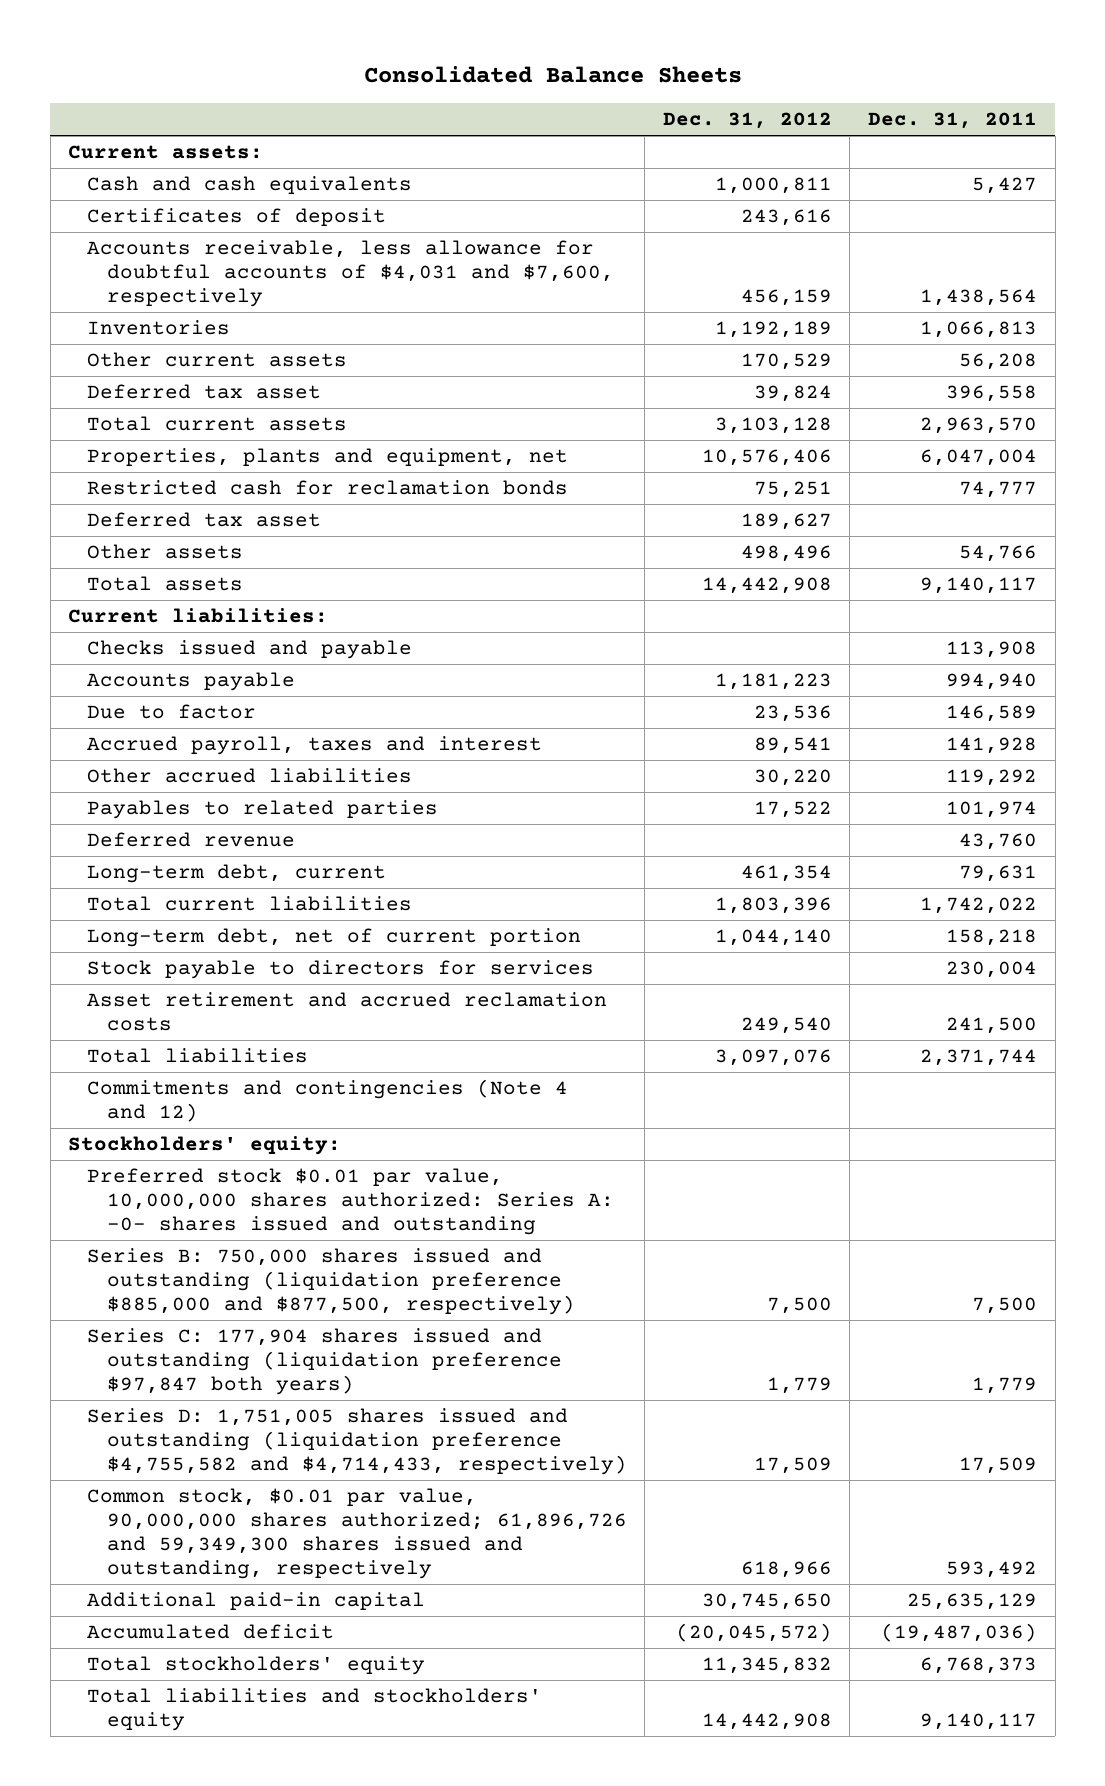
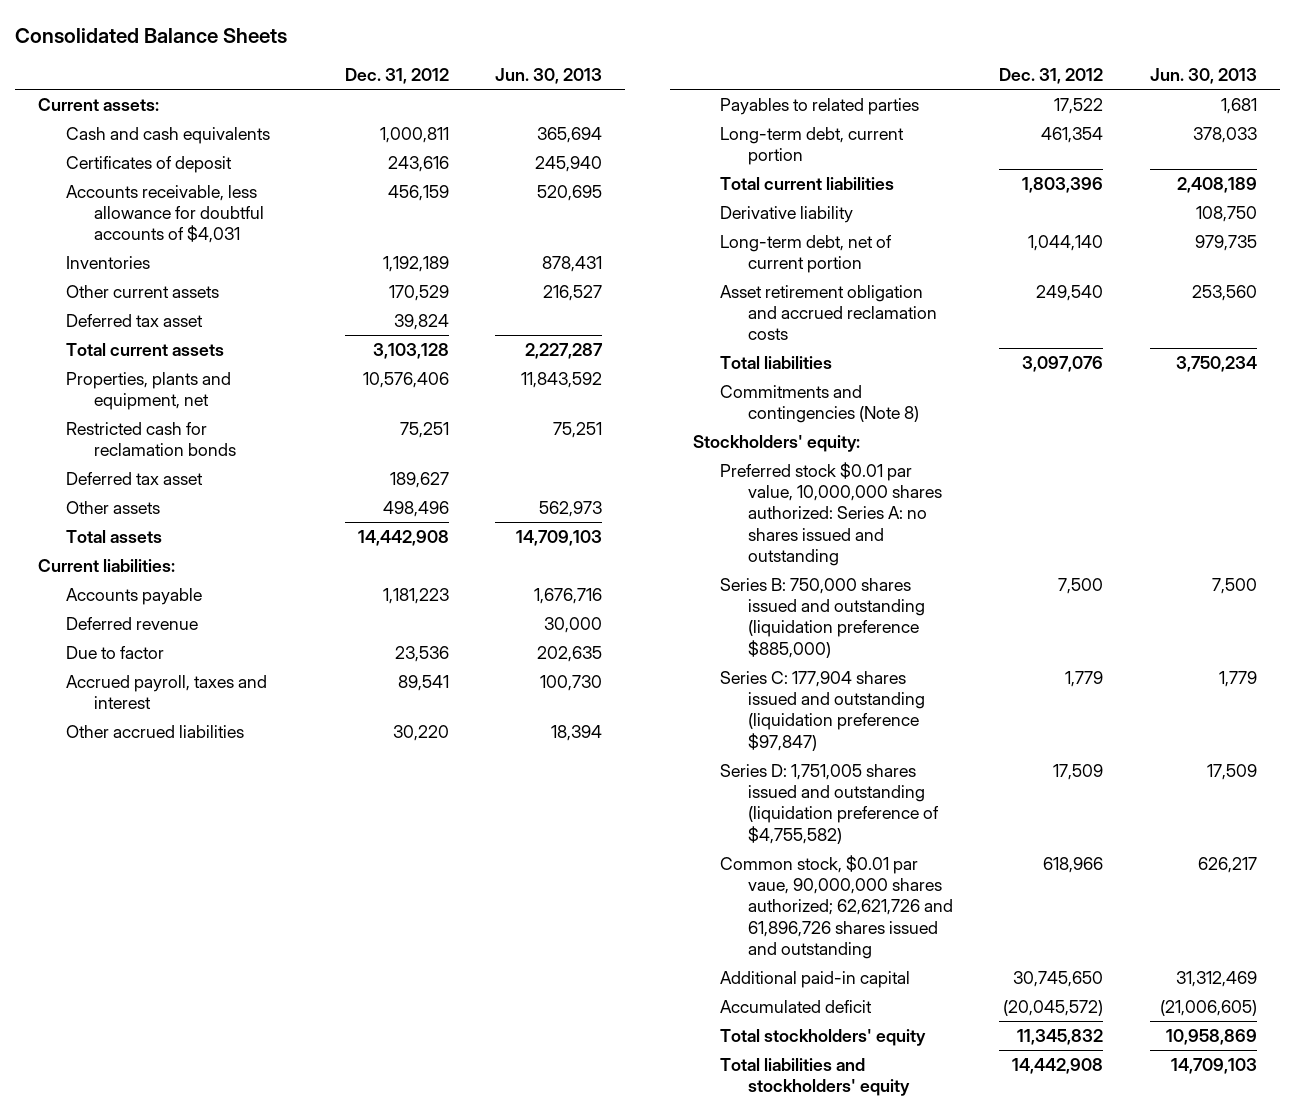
- | Dec. 31, 2012 | Dec. 31, 2011
+ | Dec. 31, 2012 | Jun. 30, 2013
- Accounts receivable, less allowance for doubtful accounts of $4,031 and $7,600, respectively | 456,159 | 1,438,564
+ Accounts receivable, less allowance for doubtful accounts of $4,031 | 456,159 | 520,695
- Checks issued and payable | | 113,908
moved up: Deferred revenue | | 30,000
- Long-term debt, current | 461,354 | 79,631
+ Long-term debt, current portion | 461,354 | 378,033
+ Derivative liability | | 108,750
- Stock payable to directors for services | | 230,004
- Asset retirement and accrued reclamation costs | 249,540 | 241,500
+ Asset retirement obligation and accrued reclamation costs | 249,540 | 253,560
- Commitments and contingencies (Note 4 and 12)
+ Commitments and contingencies (Note 8)
- Preferred stock $0.01 par value, 10,000,000 shares authorized: Series A: -0- shares issued and outstanding
- Series B: 750,000 shares issued and outstanding (liquidation preference $885,000 and $877,500, respectively) | 7,500 | 7,500
- Series C: 177,904 shares issued and outstanding (liquidation preference $97,847 both years) | 1,779 | 1,779
- Series D: 1,751,005 shares issued and outstanding (liquidation preference $4,755,582 and $4,714,433, respectively) | 17,509 | 17,509
- Common stock, $0.01 par value, 90,000,000 shares authorized; 61,896,726 and 59,349,300 shares issued and outstanding, respectively | 618,966 | 593,492
+ Preferred stock $0.01 par value, 10,000,000 shares authorized: Series A: no shares issued and outstanding
+ Series B: 750,000 shares issued and outstanding (liquidation preference $885,000) | 7,500 | 7,500
+ Series C: 177,904 shares issued and outstanding (liquidation preference $97,847) | 1,779 | 1,779
+ Series D: 1,751,005 shares issued and outstanding (liquidation preference of $4,755,582) | 17,509 | 17,509
+ Common stock, $0.01 par vaue, 90,000,000 shares authorized; 62,621,726 and 61,896,726 shares issued and outstanding | 618,966 | 626,217

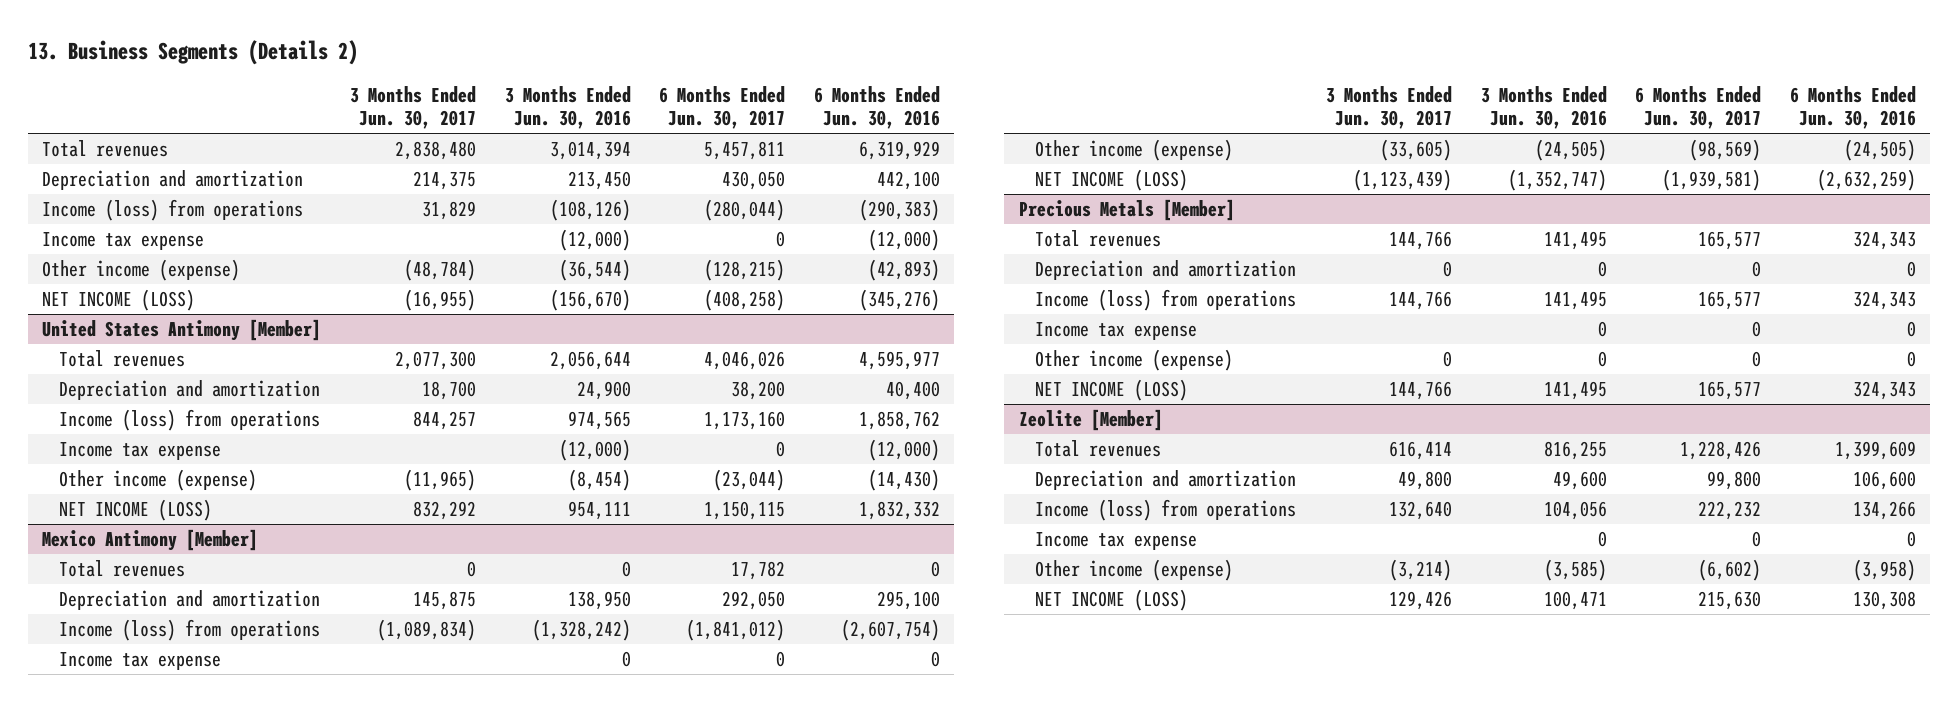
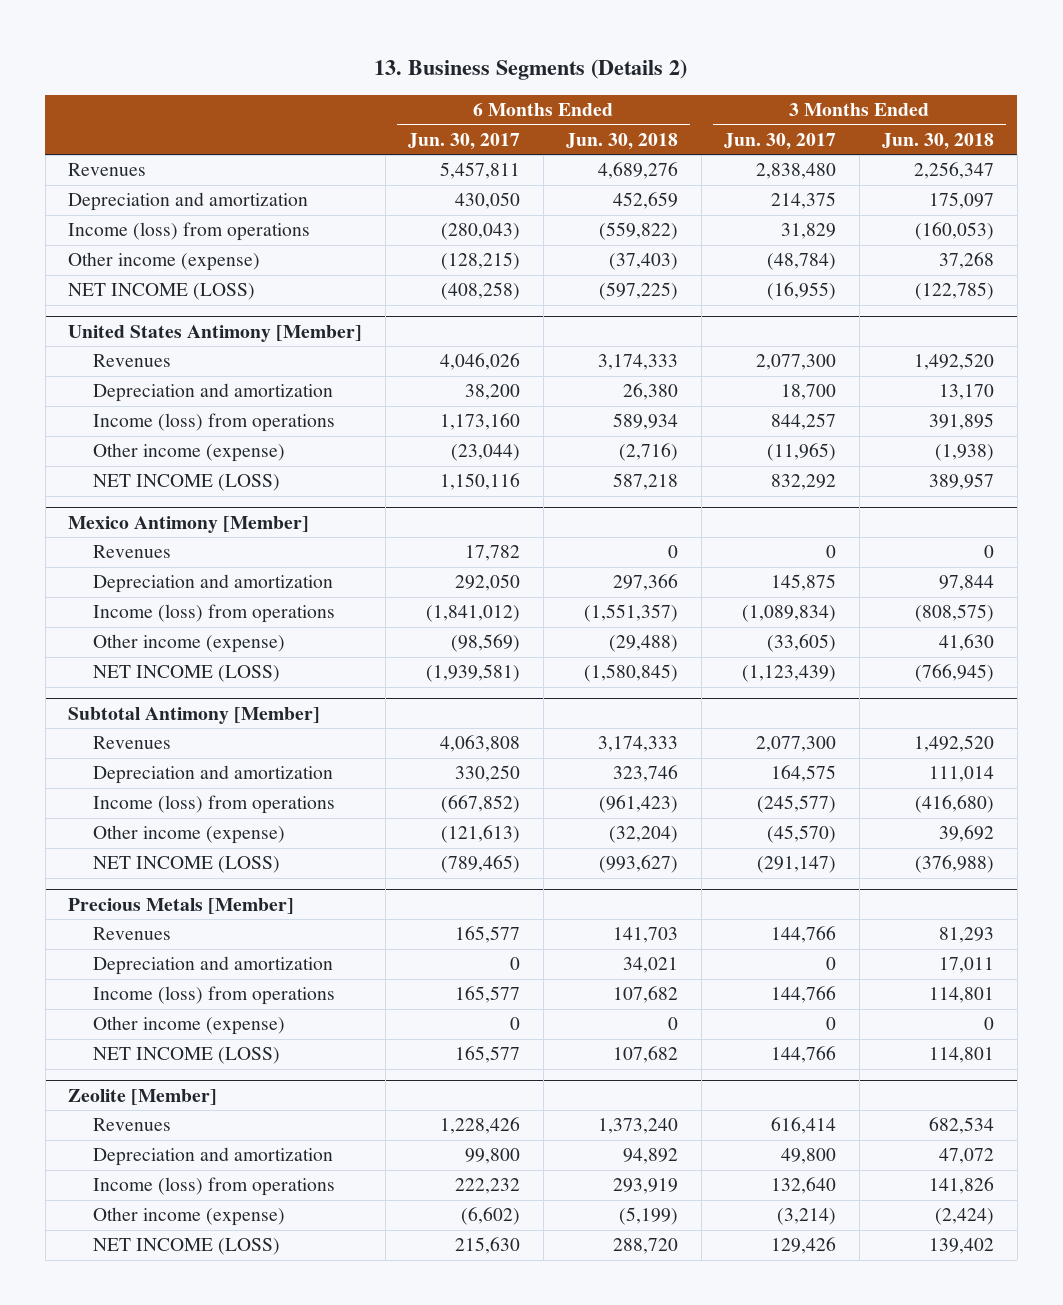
- | 3 Months Ended Jun. 30, 2017 | 3 Months Ended Jun. 30, 2016 | 6 Months Ended Jun. 30, 2017 | 6 Months Ended Jun. 30, 2016
+ | 6 Months Ended Jun. 30, 2017 | 6 Months Ended Jun. 30, 2018 | 3 Months Ended Jun. 30, 2017 | 3 Months Ended Jun. 30, 2018
- Total revenues | 2,838,480 | 3,014,394 | 5,457,811 | 6,319,929
+ Revenues | 5,457,811 | 4,689,276 | 2,838,480 | 2,256,347
- Income (loss) from operations | 31,829 | (108,126) | (280,044) | (290,383)
- Income tax expense | | (12,000) | 0 | (12,000)
+ Income (loss) from operations | (280,043) | (559,822) | 31,829 | (160,053)
@ United States Antimony [Member]
- Total revenues | 2,077,300 | 2,056,644 | 4,046,026 | 4,595,977
+ Revenues | 4,046,026 | 3,174,333 | 2,077,300 | 1,492,520
- Income tax expense | | (12,000) | 0 | (12,000)
- NET INCOME (LOSS) | 832,292 | 954,111 | 1,150,115 | 1,832,332
+ NET INCOME (LOSS) | 1,150,116 | 587,218 | 832,292 | 389,957
@ Mexico Antimony [Member]
- Total revenues | 0 | 0 | 17,782 | 0
+ Revenues | 17,782 | 0 | 0 | 0
- Income tax expense | | 0 | 0 | 0
+ Subtotal Antimony [Member]
+ Revenues | 4,063,808 | 3,174,333 | 2,077,300 | 1,492,520
+ Depreciation and amortization | 330,250 | 323,746 | 164,575 | 111,014
+ Income (loss) from operations | (667,852) | (961,423) | (245,577) | (416,680)
+ Other income (expense) | (121,613) | (32,204) | (45,570) | 39,692
+ NET INCOME (LOSS) | (789,465) | (993,627) | (291,147) | (376,988)
@ Precious Metals [Member]
- Total revenues | 144,766 | 141,495 | 165,577 | 324,343
+ Revenues | 165,577 | 141,703 | 144,766 | 81,293
- Income tax expense | | 0 | 0 | 0
@ Zeolite [Member]
- Total revenues | 616,414 | 816,255 | 1,228,426 | 1,399,609
+ Revenues | 1,228,426 | 1,373,240 | 616,414 | 682,534
- Income tax expense | | 0 | 0 | 0

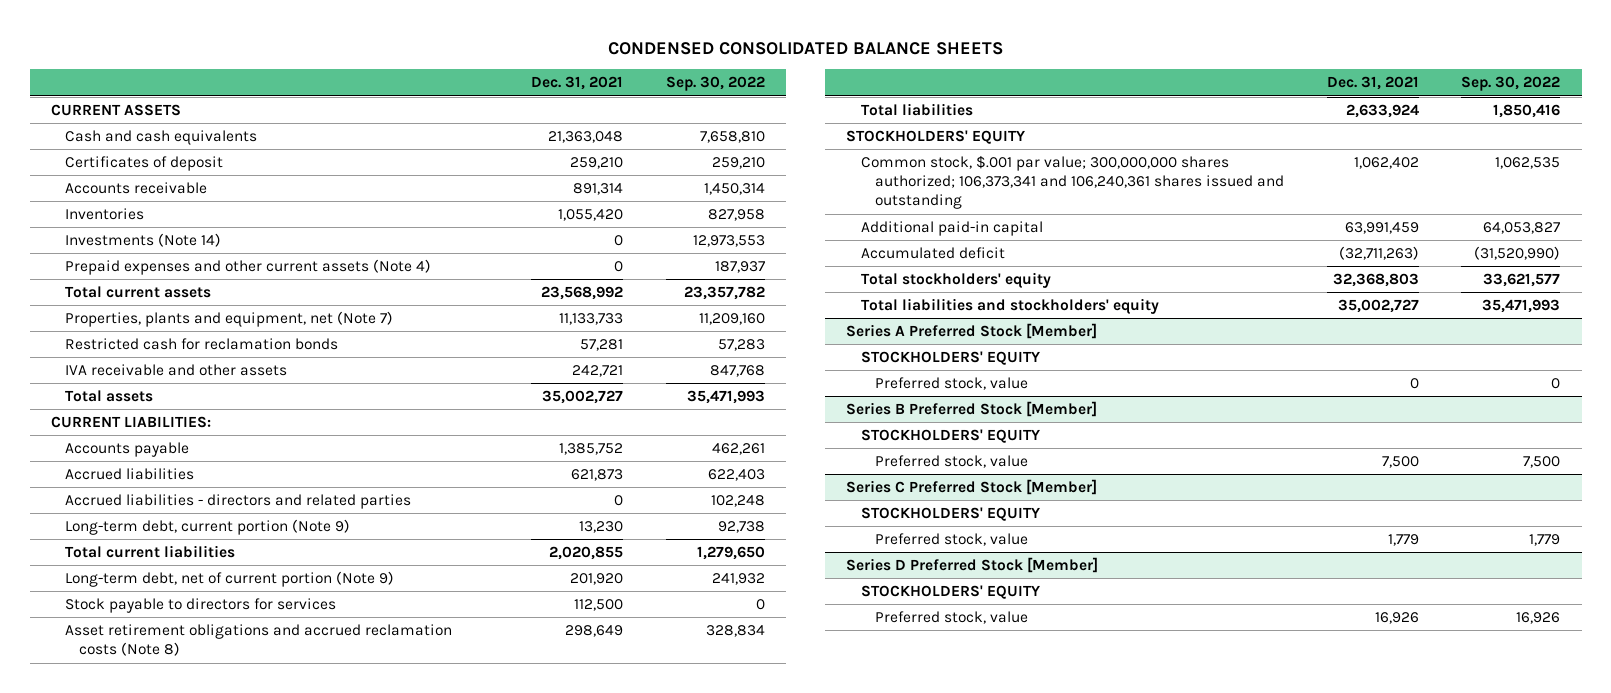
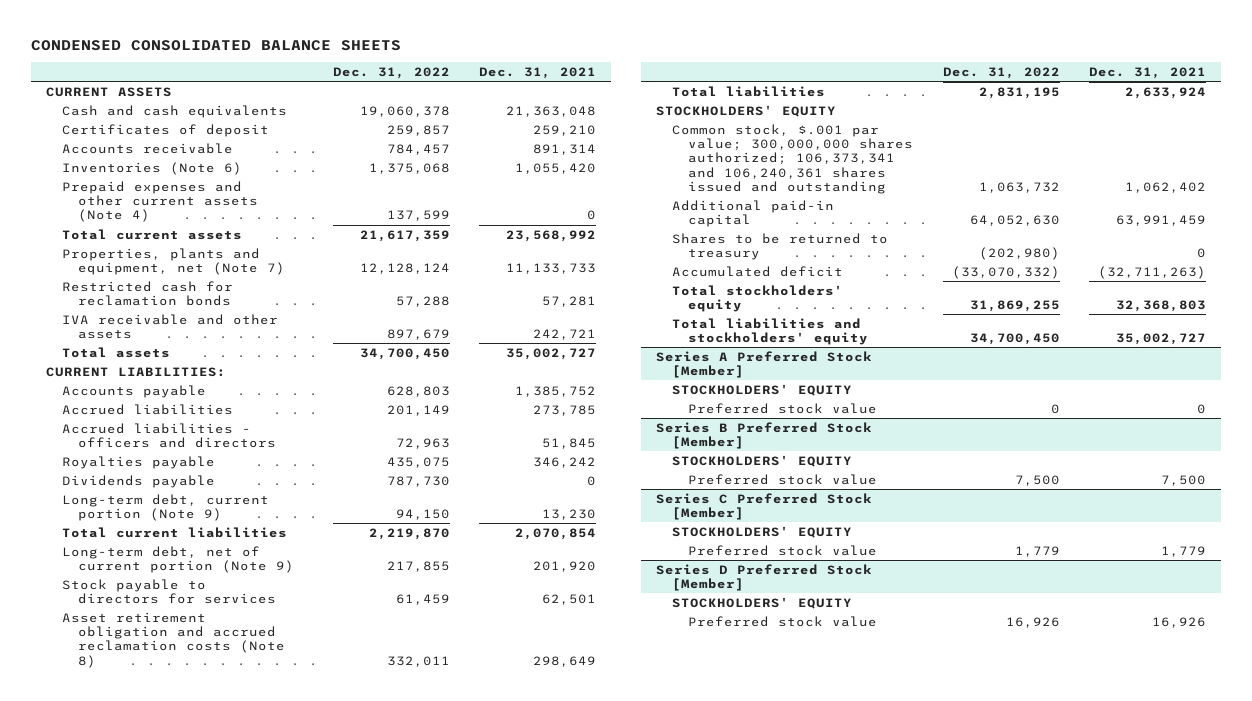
- | Dec. 31, 2021 | Sep. 30, 2022
+ | Dec. 31, 2022 | Dec. 31, 2021
- Inventories | 1,055,420 | 827,958
- Investments (Note 14) | 0 | 12,973,553
+ Inventories (Note 6) | 1,375,068 | 1,055,420
- Accrued liabilities | 621,873 | 622,403
- Accrued liabilities - directors and related parties | 0 | 102,248
+ Accrued liabilities | 201,149 | 273,785
+ Accrued liabilities - officers and directors | 72,963 | 51,845
+ Royalties payable | 435,075 | 346,242
+ Dividends payable | 787,730 | 0
- Total current liabilities | 2,020,855 | 1,279,650
+ Total current liabilities | 2,219,870 | 2,070,854
- Stock payable to directors for services | 112,500 | 0
- Asset retirement obligations and accrued reclamation costs (Note 8) | 298,649 | 328,834
+ Stock payable to directors for services | 61,459 | 62,501
+ Asset retirement obligation and accrued reclamation costs (Note 8) | 332,011 | 298,649
+ Shares to be returned to treasury | (202,980) | 0
@ Series A Preferred Stock [Member]
- Preferred stock, value | 0 | 0
+ Preferred stock value | 0 | 0
@ Series B Preferred Stock [Member]
- Preferred stock, value | 7,500 | 7,500
+ Preferred stock value | 7,500 | 7,500
@ Series C Preferred Stock [Member]
- Preferred stock, value | 1,779 | 1,779
+ Preferred stock value | 1,779 | 1,779
@ Series D Preferred Stock [Member]
- Preferred stock, value | 16,926 | 16,926
+ Preferred stock value | 16,926 | 16,926

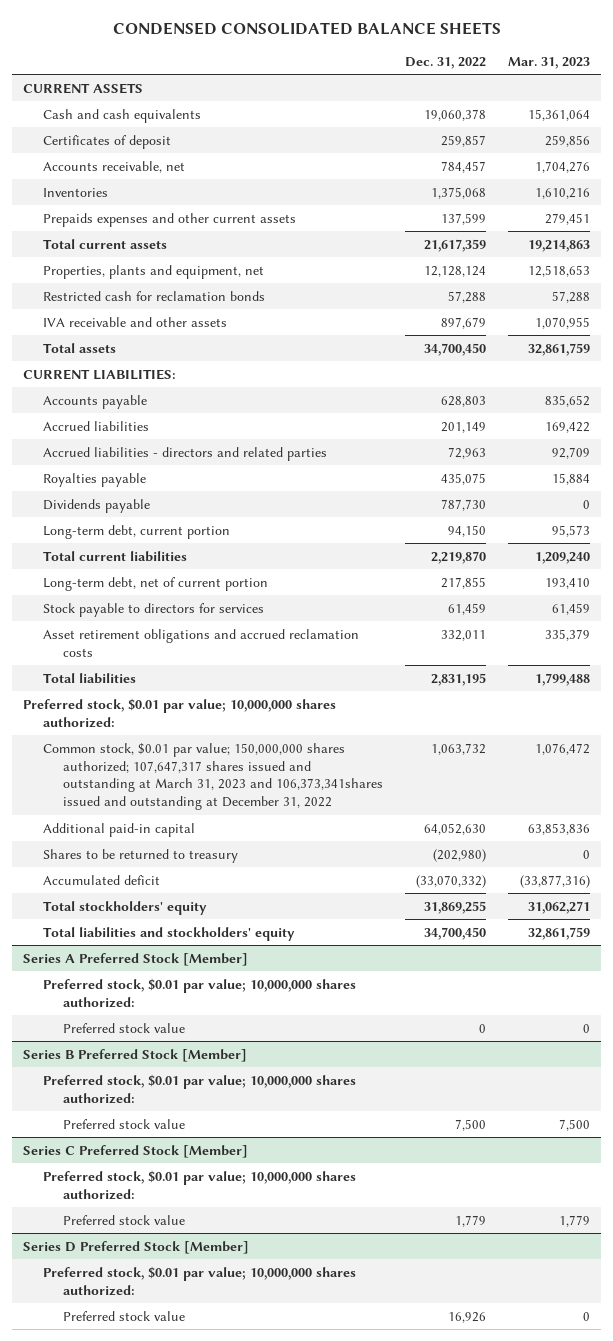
- | Dec. 31, 2022 | Dec. 31, 2021
+ | Dec. 31, 2022 | Mar. 31, 2023
- Accounts receivable | 784,457 | 891,314
- Inventories (Note 6) | 1,375,068 | 1,055,420
- Prepaid expenses and other current assets (Note 4) | 137,599 | 0
+ Accounts receivable, net | 784,457 | 1,704,276
+ Inventories | 1,375,068 | 1,610,216
+ Prepaids expenses and other current assets | 137,599 | 279,451
- Properties, plants and equipment, net (Note 7) | 12,128,124 | 11,133,733
+ Properties, plants and equipment, net | 12,128,124 | 12,518,653
- Accrued liabilities - officers and directors | 72,963 | 51,845
+ Accrued liabilities - directors and related parties | 72,963 | 92,709
- Long-term debt, current portion (Note 9) | 94,150 | 13,230
+ Long-term debt, current portion | 94,150 | 95,573
- Long-term debt, net of current portion (Note 9) | 217,855 | 201,920
+ Long-term debt, net of current portion | 217,855 | 193,410
- Asset retirement obligation and accrued reclamation costs (Note 8) | 332,011 | 298,649
+ Asset retirement obligations and accrued reclamation costs | 332,011 | 335,379
- STOCKHOLDERS' EQUITY
- Common stock, $.001 par value; 300,000,000 shares authorized; 106,373,341 and 106,240,361 shares issued and outstanding | 1,063,732 | 1,062,402
+ Preferred stock, $0.01 par value; 10,000,000 shares authorized:
+ Common stock, $0.01 par value; 150,000,000 shares authorized; 107,647,317 shares issued and outstanding at March 31, 2023 and 106,373,341shares issued and outstanding at December 31, 2022 | 1,063,732 | 1,076,472
@ Series A Preferred Stock [Member]
- STOCKHOLDERS' EQUITY
+ Preferred stock, $0.01 par value; 10,000,000 shares authorized:
@ Series B Preferred Stock [Member]
- STOCKHOLDERS' EQUITY
+ Preferred stock, $0.01 par value; 10,000,000 shares authorized:
@ Series C Preferred Stock [Member]
- STOCKHOLDERS' EQUITY
+ Preferred stock, $0.01 par value; 10,000,000 shares authorized:
@ Series D Preferred Stock [Member]
- STOCKHOLDERS' EQUITY
+ Preferred stock, $0.01 par value; 10,000,000 shares authorized:

